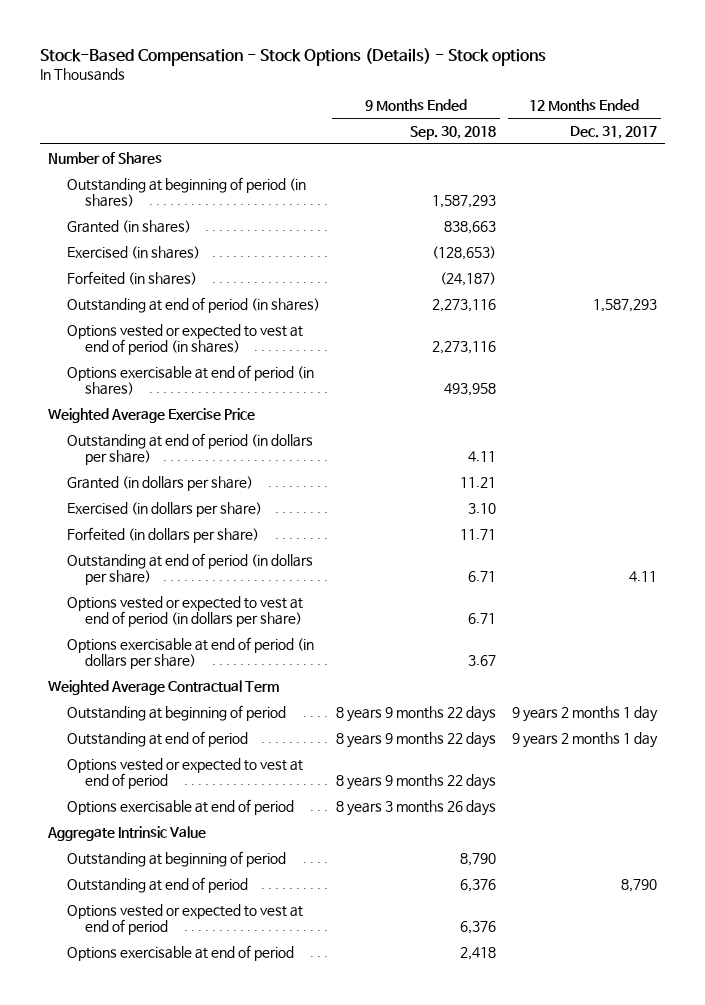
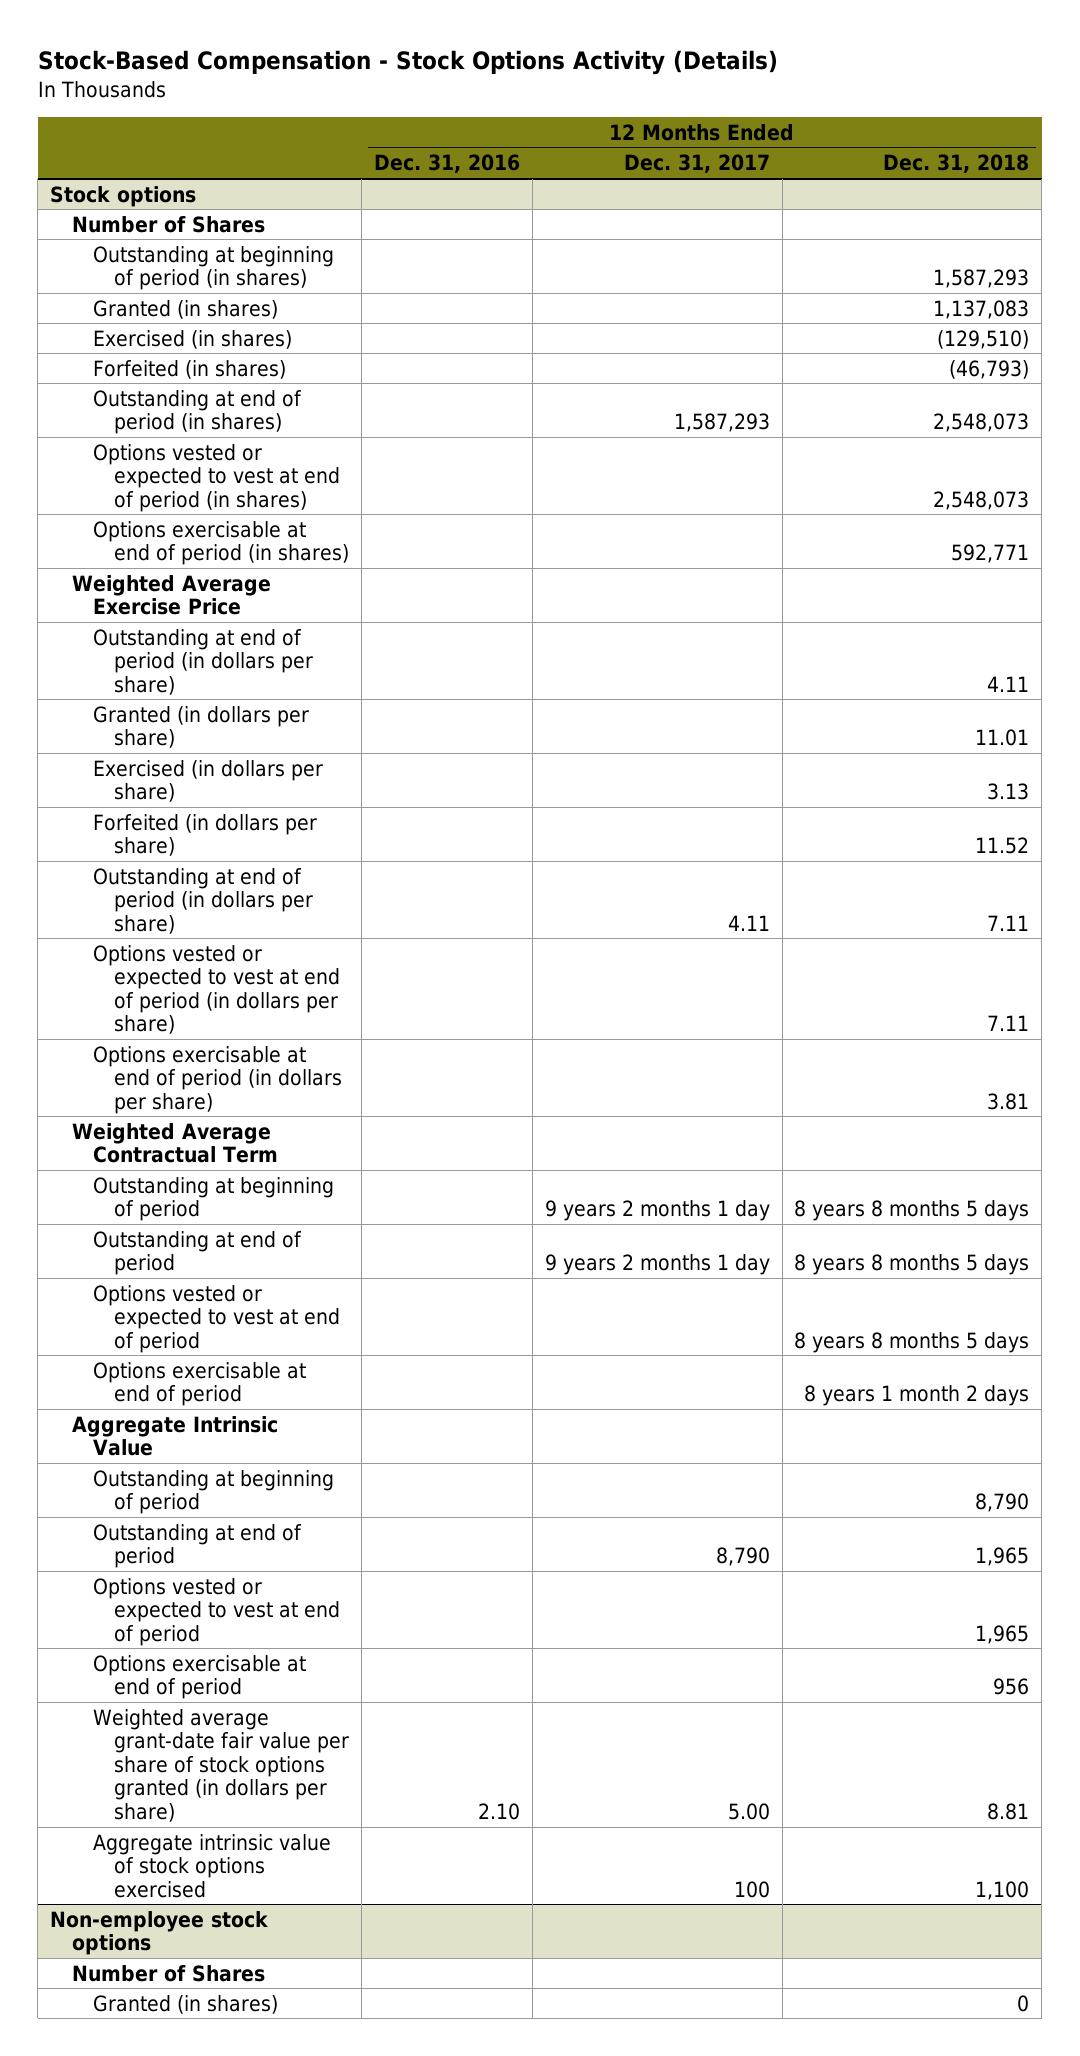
- Stock-Based Compensation - Stock Options (Details) - Stock options
+ Stock-Based Compensation - Stock Options Activity (Details)
- | 9 Months Ended Sep. 30, 2018 | 12 Months Ended Dec. 31, 2017
+ | 12 Months Ended Dec. 31, 2016 | 12 Months Ended Dec. 31, 2017 | 12 Months Ended Dec. 31, 2018
+ Stock options
+ Weighted average grant-date fair value per share of stock options granted (in dollars per share) | 2.10 | 5.00 | 8.81
+ Aggregate intrinsic value of stock options exercised | | 100 | 1,100
+ Non-employee stock options
+ Number of Shares
+ Granted (in shares) | | | 0

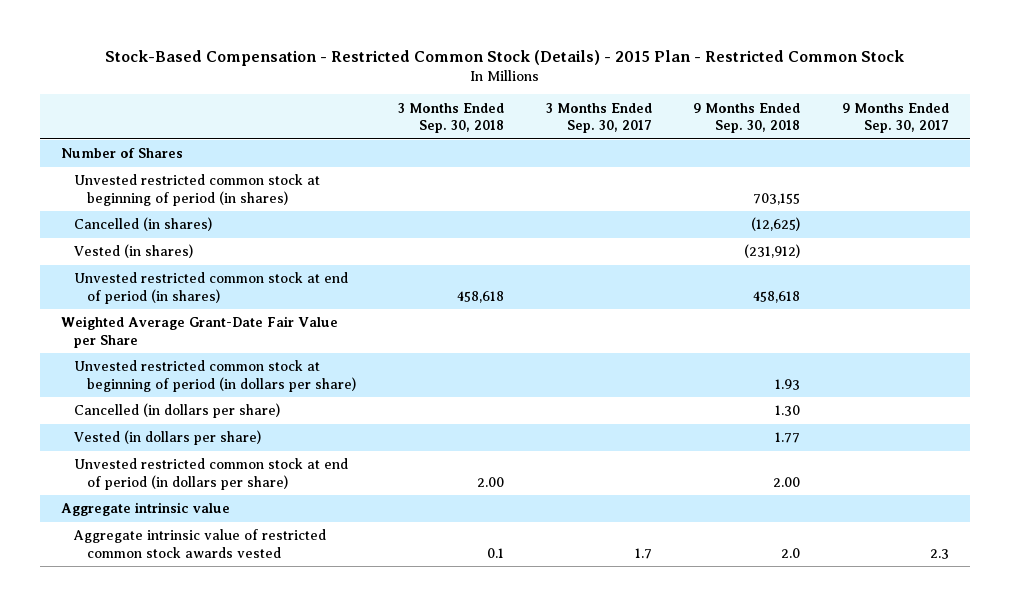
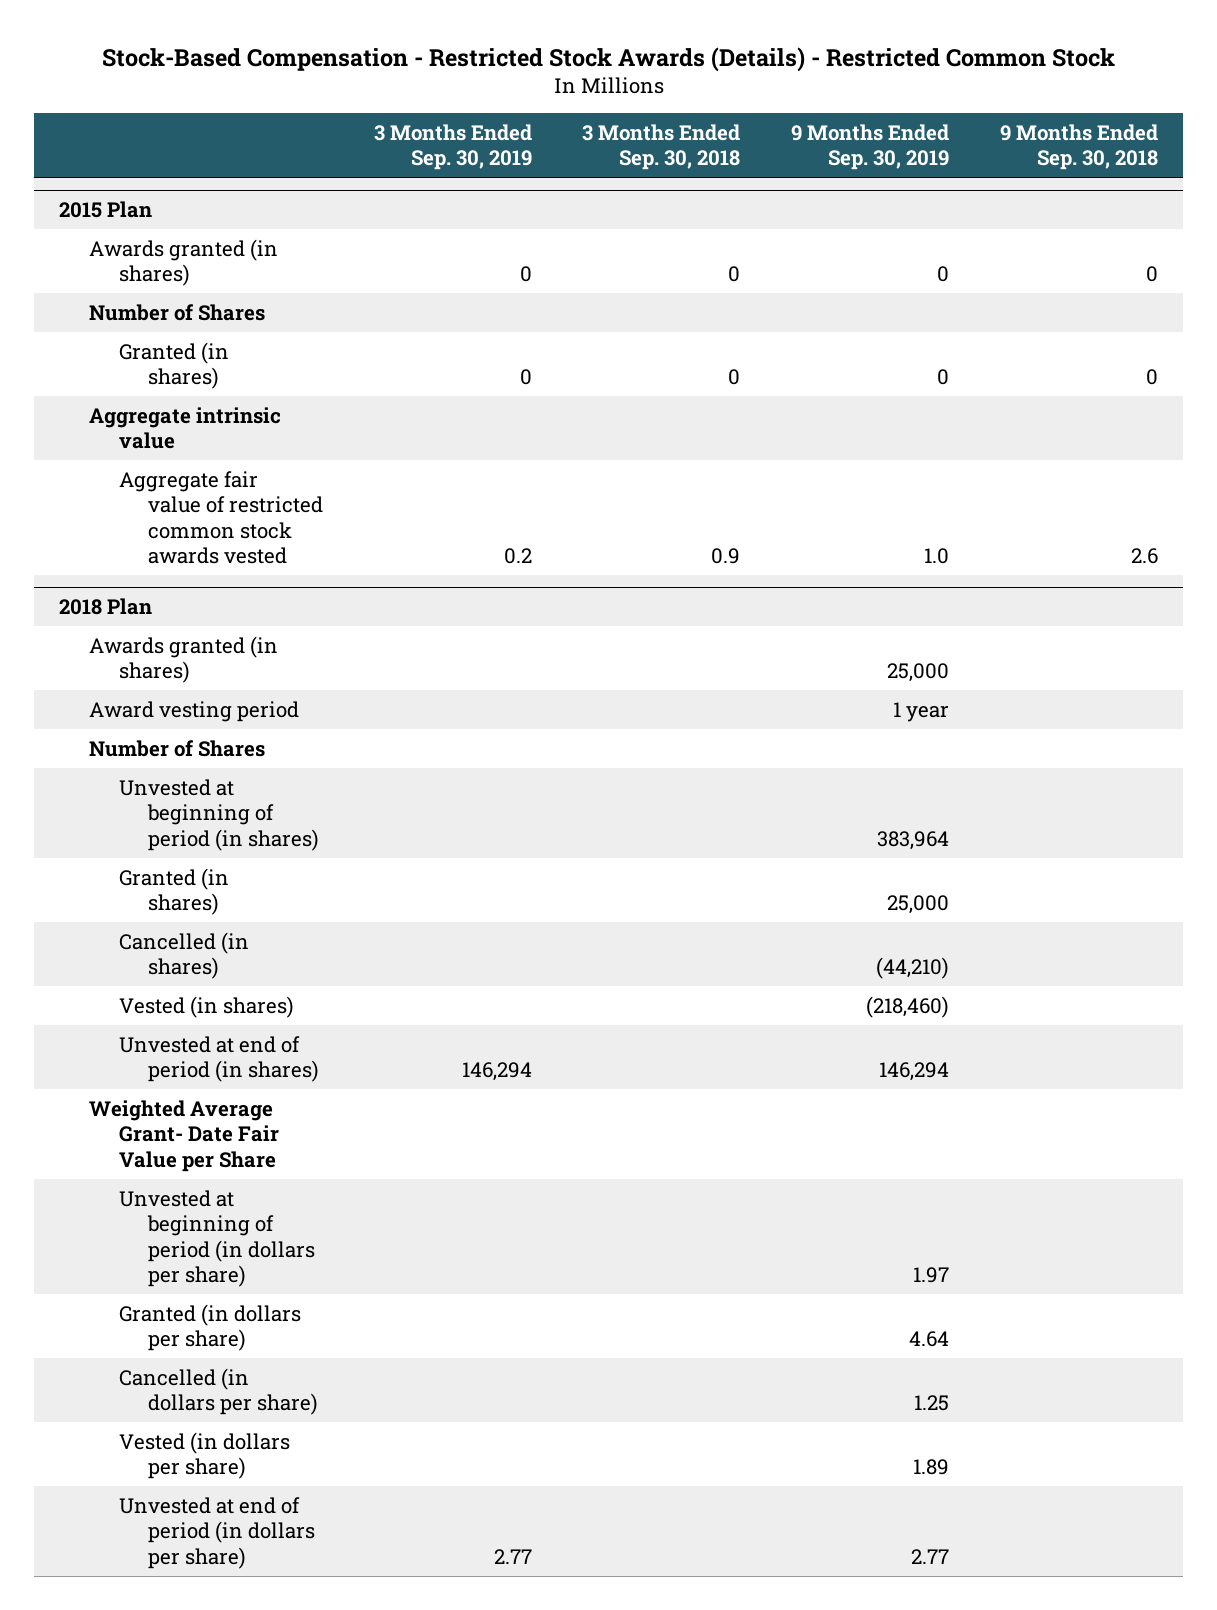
- Stock-Based Compensation - Restricted Common Stock (Details) - 2015 Plan - Restricted Common Stock
+ Stock-Based Compensation - Restricted Stock Awards (Details) - Restricted Common Stock
- | 3 Months Ended Sep. 30, 2018 | 3 Months Ended Sep. 30, 2017 | 9 Months Ended Sep. 30, 2018 | 9 Months Ended Sep. 30, 2017
+ | 3 Months Ended Sep. 30, 2019 | 3 Months Ended Sep. 30, 2018 | 9 Months Ended Sep. 30, 2019 | 9 Months Ended Sep. 30, 2018
- Number of Shares
- Unvested restricted common stock at beginning of period (in shares) | | | 703,155 |
- Cancelled (in shares) | | | (12,625) |
- Vested (in shares) | | | (231,912) |
- Unvested restricted common stock at end of period (in shares) | 458,618 | | 458,618 |
- Weighted Average Grant-Date Fair Value per Share
- Unvested restricted common stock at beginning of period (in dollars per share) | | | 1.93 |
- Cancelled (in dollars per share) | | | 1.30 |
- Vested (in dollars per share) | | | 1.77 |
- Unvested restricted common stock at end of period (in dollars per share) | 2.00 | | 2.00 |
- Aggregate intrinsic value
- Aggregate intrinsic value of restricted common stock awards vested | 0.1 | 1.7 | 2.0 | 2.3
+ 2015 Plan
+ Awards granted (in shares) | 0 | 0 | 0 | 0
+ Number of Shares
+ Granted (in shares) | 0 | 0 | 0 | 0
+ Aggregate intrinsic value
+ Aggregate fair value of restricted common stock awards vested | 0.2 | 0.9 | 1.0 | 2.6
+ 2018 Plan
+ Awards granted (in shares) | | | 25,000 |
+ Award vesting period | | | 1 year |
+ Number of Shares
+ Unvested at beginning of period (in shares) | | | 383,964 |
+ Granted (in shares) | | | 25,000 |
+ Cancelled (in shares) | | | (44,210) |
+ Vested (in shares) | | | (218,460) |
+ Unvested at end of period (in shares) | 146,294 | | 146,294 |
+ Weighted Average Grant- Date Fair Value per Share
+ Unvested at beginning of period (in dollars per share) | | | 1.97 |
+ Granted (in dollars per share) | | | 4.64 |
+ Cancelled (in dollars per share) | | | 1.25 |
+ Vested (in dollars per share) | | | 1.89 |
+ Unvested at end of period (in dollars per share) | 2.77 | | 2.77 |

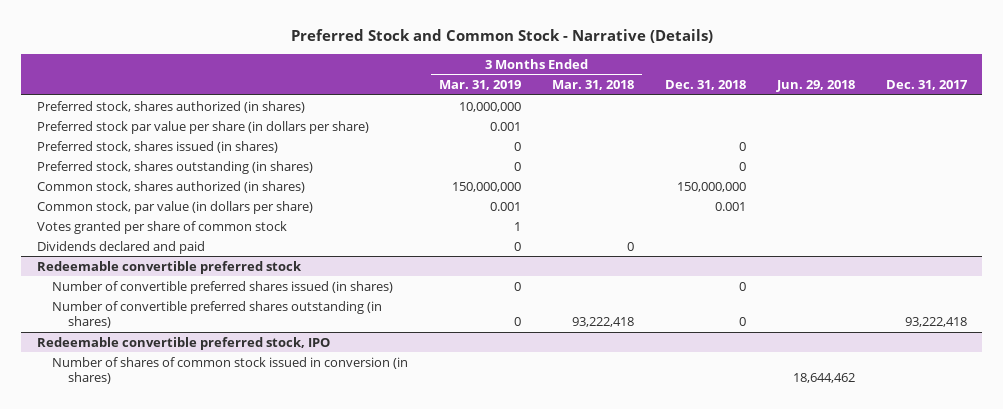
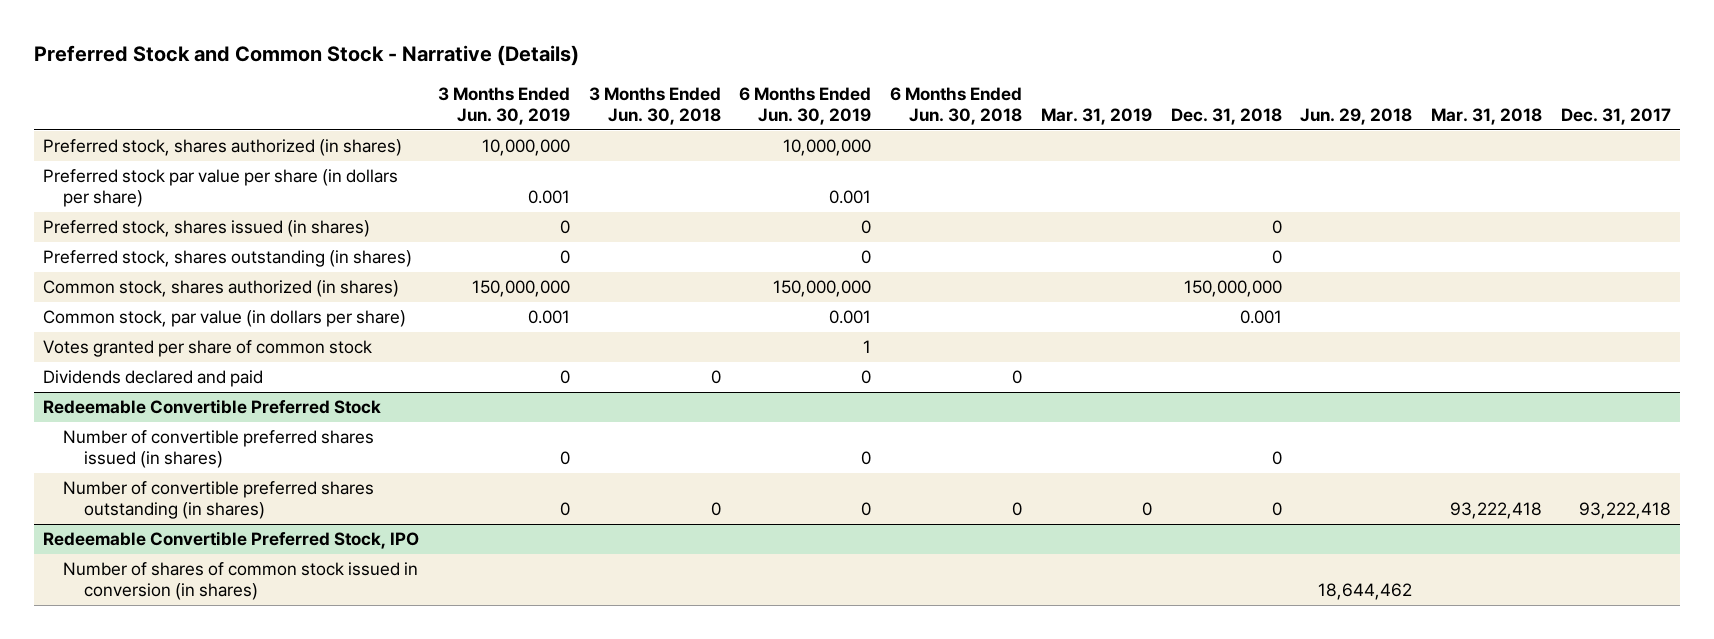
- | 3 Months Ended Mar. 31, 2019 | 3 Months Ended Mar. 31, 2018 | Dec. 31, 2018 | Jun. 29, 2018 | Dec. 31, 2017
+ | 3 Months Ended Jun. 30, 2019 | 3 Months Ended Jun. 30, 2018 | 6 Months Ended Jun. 30, 2019 | 6 Months Ended Jun. 30, 2018 | Mar. 31, 2019 | Dec. 31, 2018 | Jun. 29, 2018 | Mar. 31, 2018 | Dec. 31, 2017
- Redeemable convertible preferred stock
+ Redeemable Convertible Preferred Stock
- Redeemable convertible preferred stock, IPO
+ Redeemable Convertible Preferred Stock, IPO

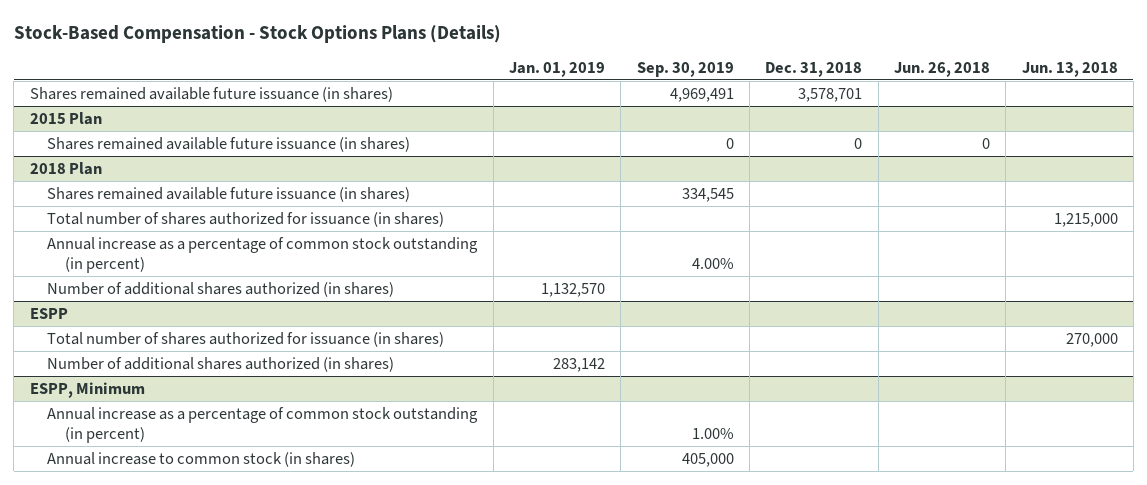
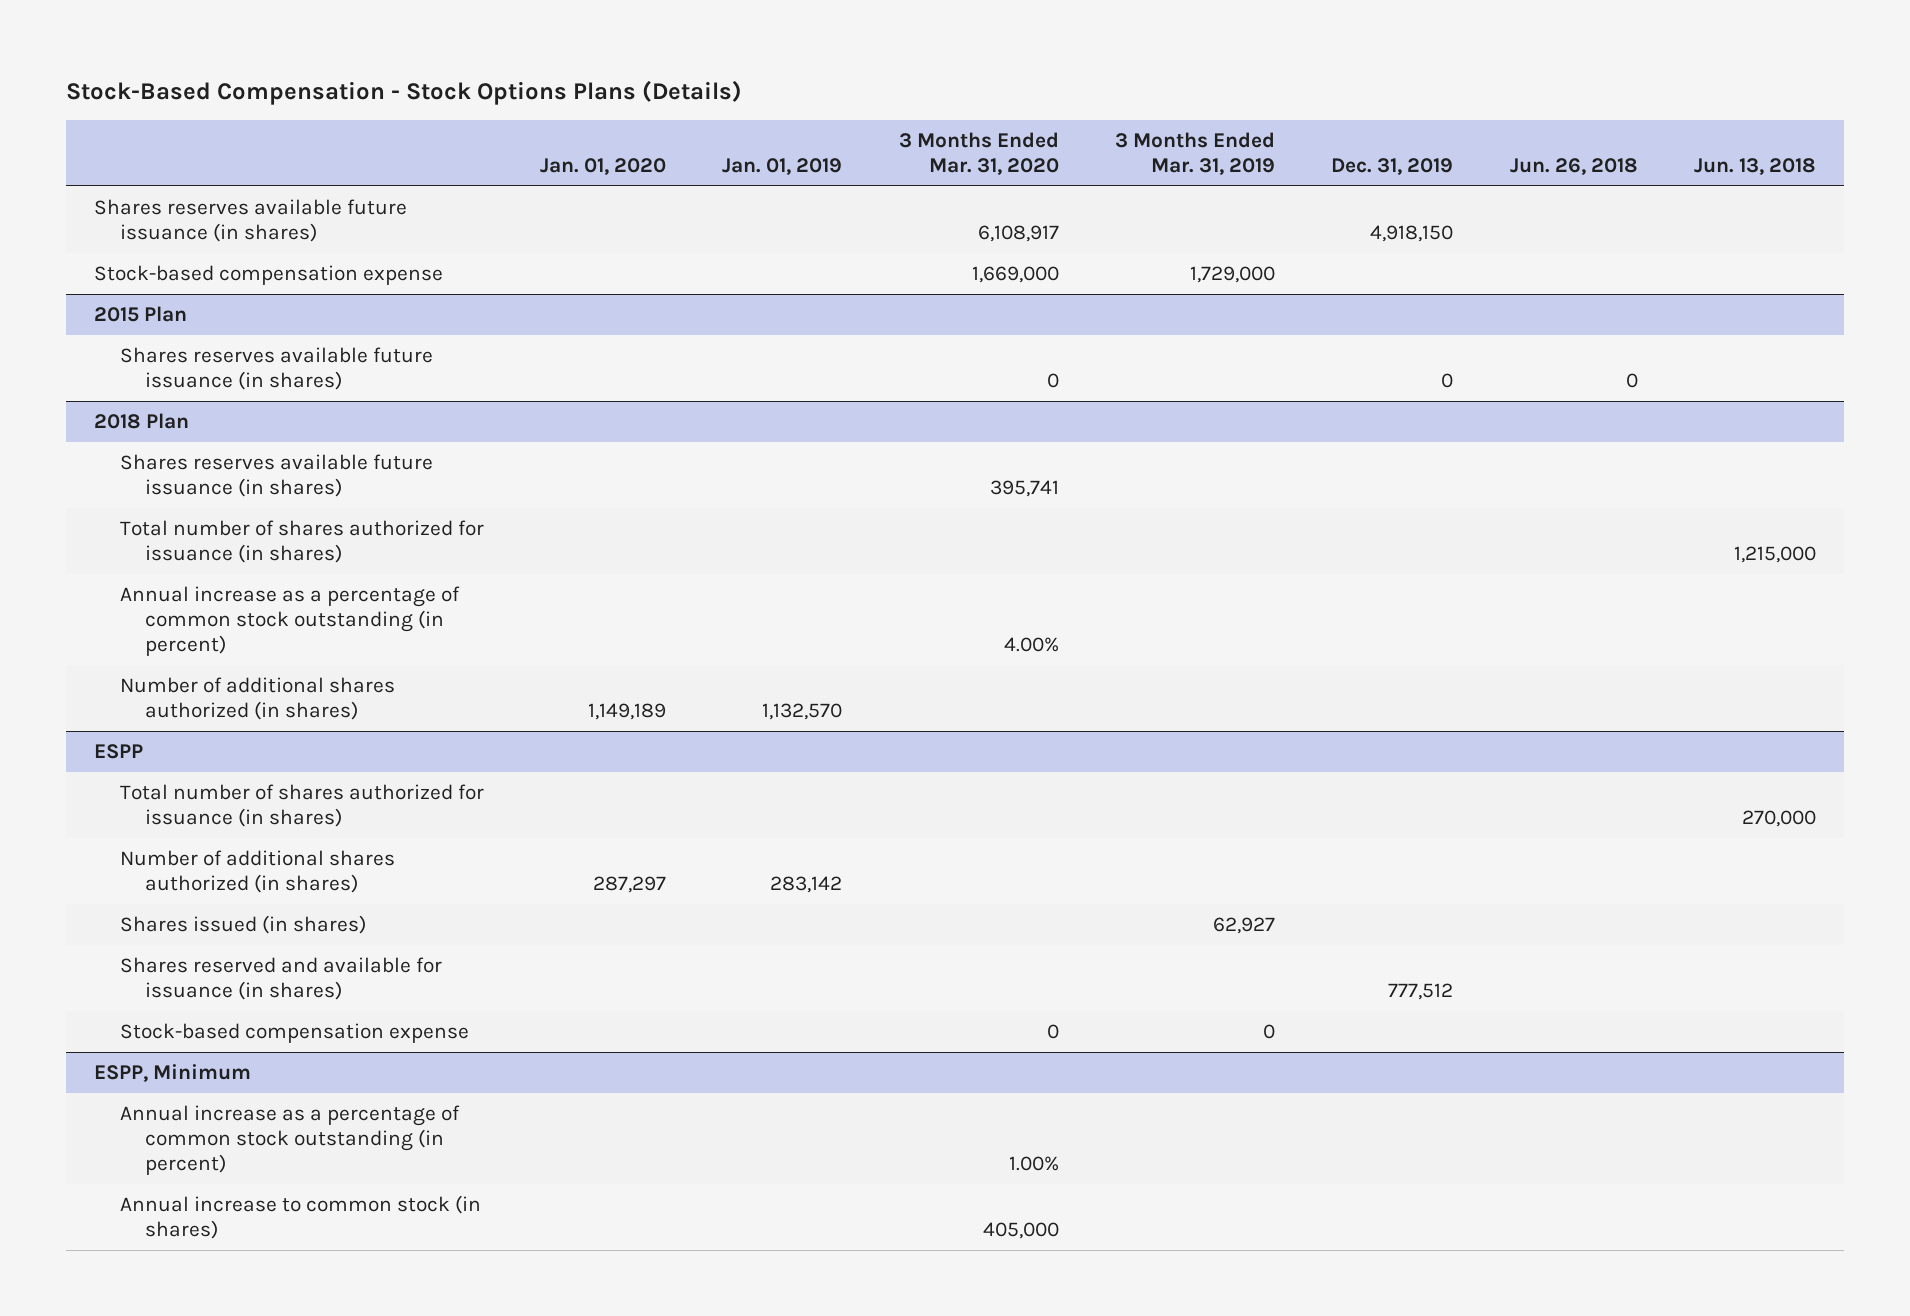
- | Jan. 01, 2019 | Sep. 30, 2019 | Dec. 31, 2018 | Jun. 26, 2018 | Jun. 13, 2018
+ | Jan. 01, 2020 | Jan. 01, 2019 | 3 Months Ended Mar. 31, 2020 | 3 Months Ended Mar. 31, 2019 | Dec. 31, 2019 | Jun. 26, 2018 | Jun. 13, 2018
- Shares remained available future issuance (in shares) | | 4,969,491 | 3,578,701 | |
+ Shares reserves available future issuance (in shares) | | | 6,108,917 | | 4,918,150 | |
+ Stock-based compensation expense | | | 1,669,000 | 1,729,000 | | |
@ 2015 Plan
- Shares remained available future issuance (in shares) | | 0 | 0 | 0 |
+ Shares reserves available future issuance (in shares) | | | 0 | | 0 | 0 |
@ 2018 Plan
- Shares remained available future issuance (in shares) | | 334,545 | | |
+ Shares reserves available future issuance (in shares) | | | 395,741 | | | |
@ ESPP
+ Shares issued (in shares) | | | | 62,927 | | |
+ Shares reserved and available for issuance (in shares) | | | | | 777,512 | |
+ Stock-based compensation expense | | | 0 | 0 | | |

